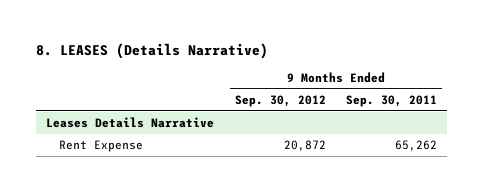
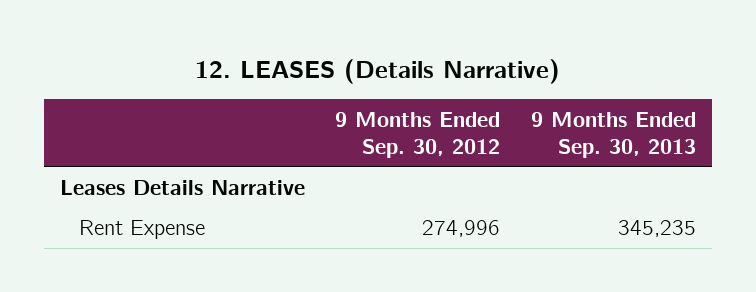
- 8. LEASES (Details Narrative)
+ 12. LEASES (Details Narrative)
- | 9 Months Ended Sep. 30, 2012 | 9 Months Ended Sep. 30, 2011
+ | 9 Months Ended Sep. 30, 2012 | 9 Months Ended Sep. 30, 2013
- Rent Expense | 20,872 | 65,262
+ Rent Expense | 274,996 | 345,235

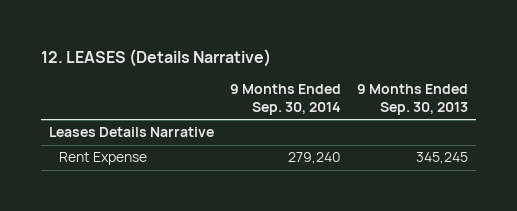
- | 9 Months Ended Sep. 30, 2012 | 9 Months Ended Sep. 30, 2013
+ | 9 Months Ended Sep. 30, 2014 | 9 Months Ended Sep. 30, 2013
- Rent Expense | 274,996 | 345,235
+ Rent Expense | 279,240 | 345,245

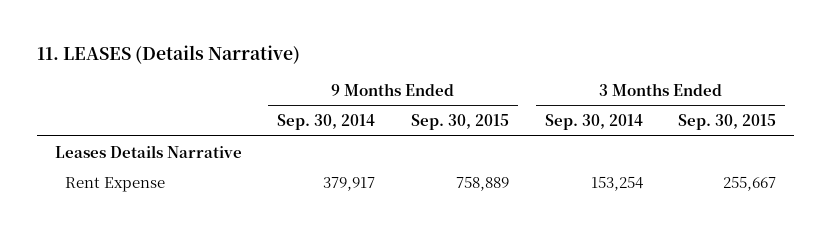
- 12. LEASES (Details Narrative)
+ 11. LEASES (Details Narrative)
- | 9 Months Ended Sep. 30, 2014 | 9 Months Ended Sep. 30, 2013
+ | 9 Months Ended Sep. 30, 2014 | 9 Months Ended Sep. 30, 2015 | 3 Months Ended Sep. 30, 2014 | 3 Months Ended Sep. 30, 2015
- Rent Expense | 279,240 | 345,245
+ Rent Expense | 379,917 | 758,889 | 153,254 | 255,667

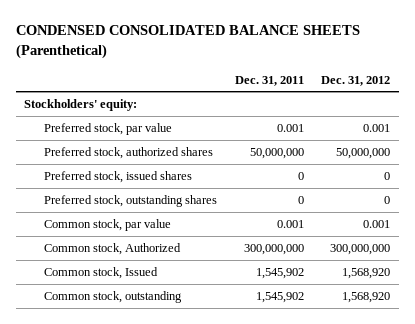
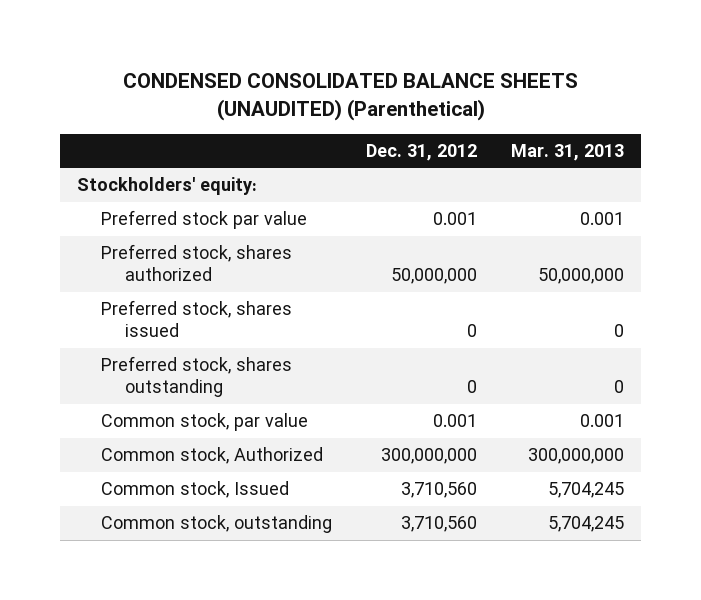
- CONDENSED CONSOLIDATED BALANCE SHEETS (Parenthetical)
+ CONDENSED CONSOLIDATED BALANCE SHEETS (UNAUDITED) (Parenthetical)
- | Dec. 31, 2011 | Dec. 31, 2012
+ | Dec. 31, 2012 | Mar. 31, 2013
- Preferred stock, par value | 0.001 | 0.001
- Preferred stock, authorized shares | 50,000,000 | 50,000,000
- Preferred stock, issued shares | 0 | 0
- Preferred stock, outstanding shares | 0 | 0
+ Preferred stock par value | 0.001 | 0.001
+ Preferred stock, shares authorized | 50,000,000 | 50,000,000
+ Preferred stock, shares issued | 0 | 0
+ Preferred stock, shares outstanding | 0 | 0
- Common stock, Issued | 1,545,902 | 1,568,920
- Common stock, outstanding | 1,545,902 | 1,568,920
+ Common stock, Issued | 3,710,560 | 5,704,245
+ Common stock, outstanding | 3,710,560 | 5,704,245

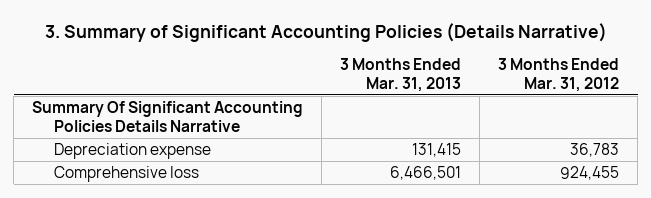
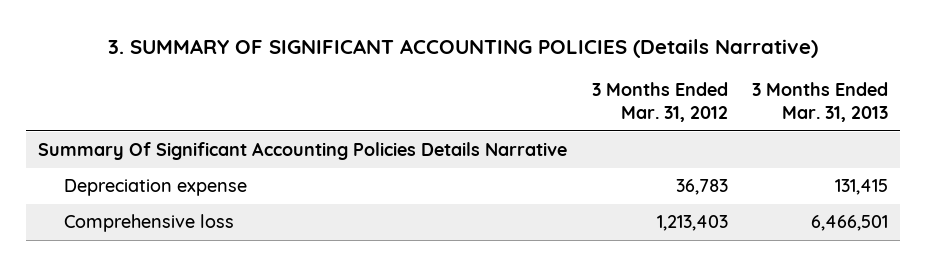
- 3. Summary of Significant Accounting Policies (Details Narrative)
+ 3. SUMMARY OF SIGNIFICANT ACCOUNTING POLICIES (Details Narrative)
- | 3 Months Ended Mar. 31, 2013 | 3 Months Ended Mar. 31, 2012
+ | 3 Months Ended Mar. 31, 2012 | 3 Months Ended Mar. 31, 2013
- Comprehensive loss | 6,466,501 | 924,455
+ Comprehensive loss | 1,213,403 | 6,466,501

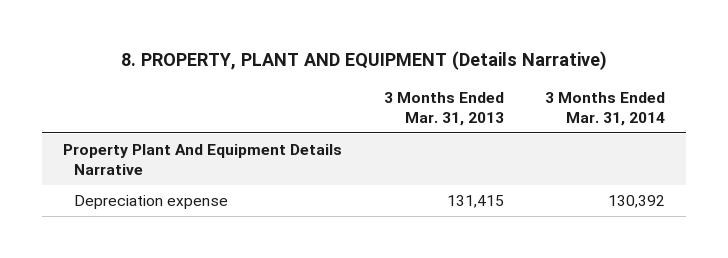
- 3. SUMMARY OF SIGNIFICANT ACCOUNTING POLICIES (Details Narrative)
+ 8. PROPERTY, PLANT AND EQUIPMENT (Details Narrative)
- | 3 Months Ended Mar. 31, 2012 | 3 Months Ended Mar. 31, 2013
+ | 3 Months Ended Mar. 31, 2013 | 3 Months Ended Mar. 31, 2014
- Summary Of Significant Accounting Policies Details Narrative
+ Property Plant And Equipment Details Narrative
- Comprehensive loss | 1,213,403 | 6,466,501

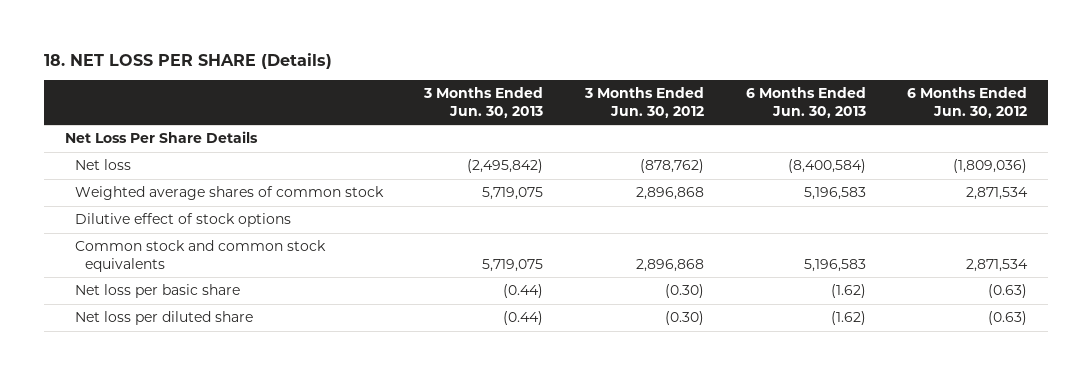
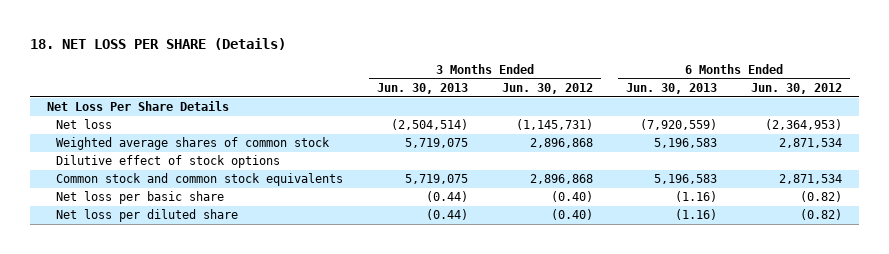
- Net loss | (2,495,842) | (878,762) | (8,400,584) | (1,809,036)
+ Net loss | (2,504,514) | (1,145,731) | (7,920,559) | (2,364,953)
- Net loss per basic share | (0.44) | (0.30) | (1.62) | (0.63)
- Net loss per diluted share | (0.44) | (0.30) | (1.62) | (0.63)
+ Net loss per basic share | (0.44) | (0.40) | (1.16) | (0.82)
+ Net loss per diluted share | (0.44) | (0.40) | (1.16) | (0.82)

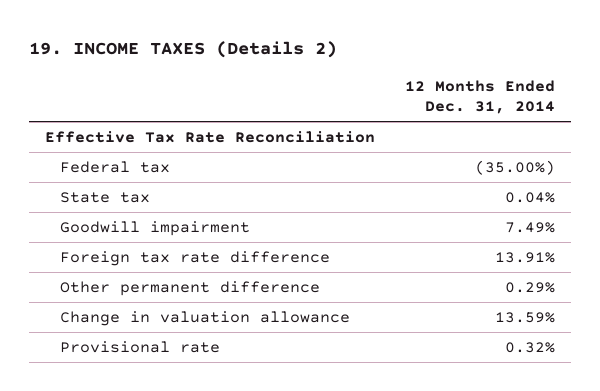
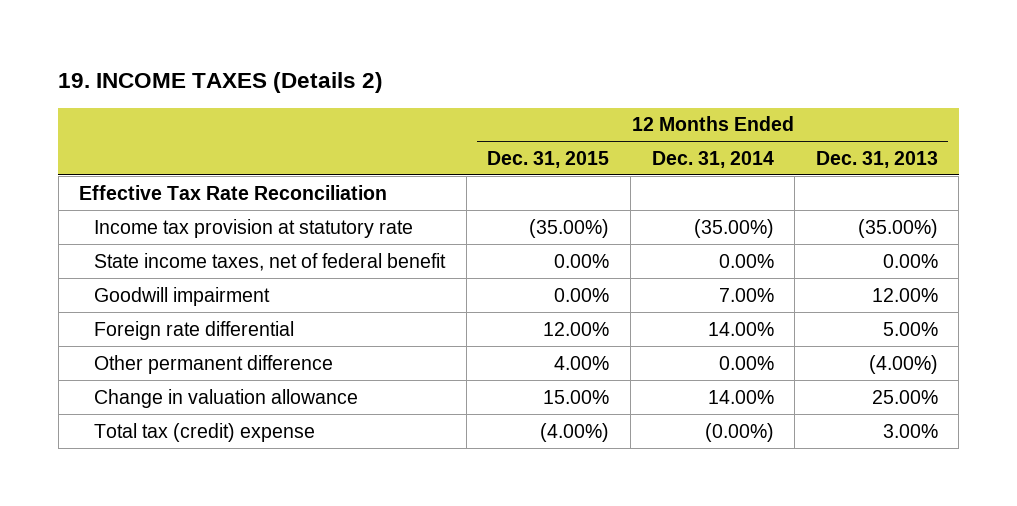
- | 12 Months Ended Dec. 31, 2014
+ | 12 Months Ended Dec. 31, 2015 | 12 Months Ended Dec. 31, 2014 | 12 Months Ended Dec. 31, 2013
- Federal tax | (35.00%)
- State tax | 0.04%
- Goodwill impairment | 7.49%
- Foreign tax rate difference | 13.91%
- Other permanent difference | 0.29%
- Change in valuation allowance | 13.59%
- Provisional rate | 0.32%
+ Income tax provision at statutory rate | (35.00%) | (35.00%) | (35.00%)
+ State income taxes, net of federal benefit | 0.00% | 0.00% | 0.00%
+ Goodwill impairment | 0.00% | 7.00% | 12.00%
+ Foreign rate differential | 12.00% | 14.00% | 5.00%
+ Other permanent difference | 4.00% | 0.00% | (4.00%)
+ Change in valuation allowance | 15.00% | 14.00% | 25.00%
+ Total tax (credit) expense | (4.00%) | (0.00%) | 3.00%

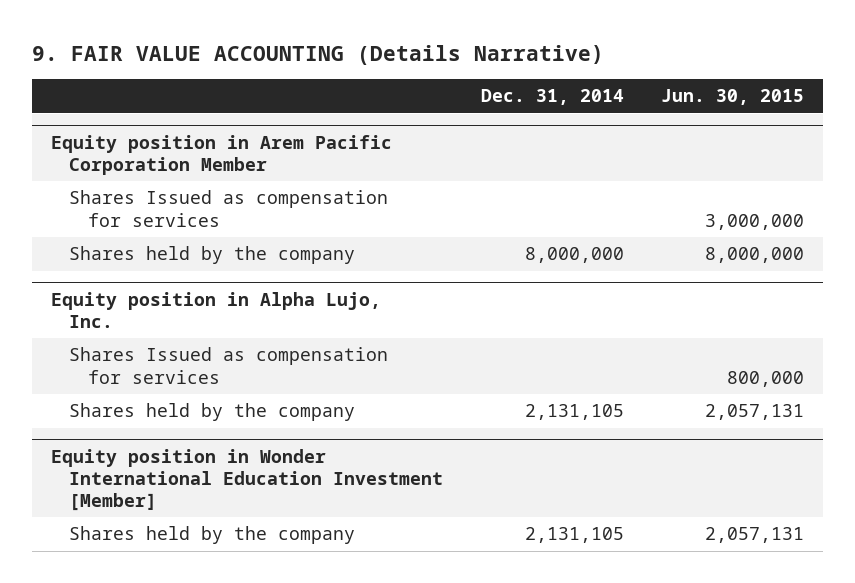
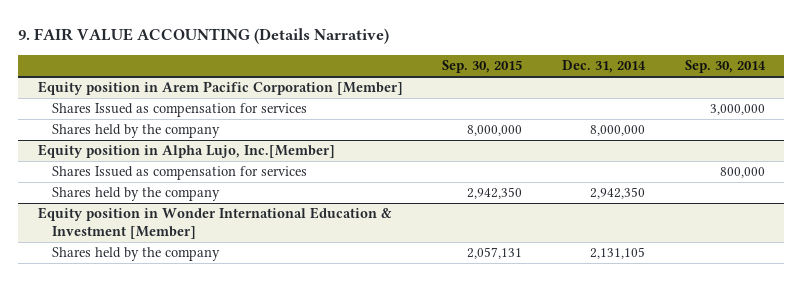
- | Dec. 31, 2014 | Jun. 30, 2015
+ | Sep. 30, 2015 | Dec. 31, 2014 | Sep. 30, 2014
- Equity position in Arem Pacific Corporation Member
+ Equity position in Arem Pacific Corporation [Member]
- Equity position in Alpha Lujo, Inc.
+ Equity position in Alpha Lujo, Inc.[Member]
- Shares held by the company | 2,131,105 | 2,057,131
- Equity position in Wonder International Education Investment [Member]
+ Shares held by the company | 2,942,350 | 2,942,350 |
+ Equity position in Wonder International Education & Investment [Member]

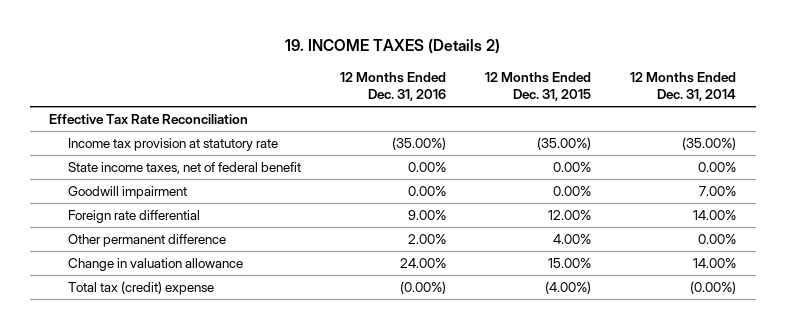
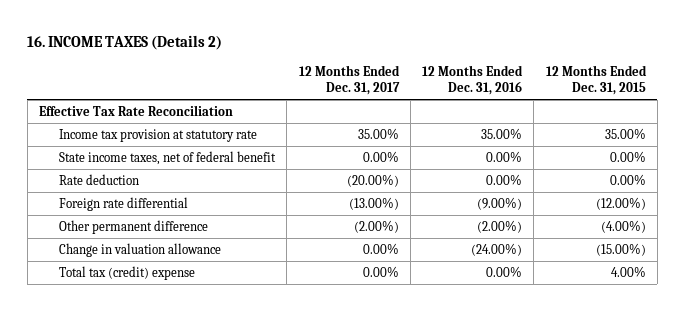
- 19. INCOME TAXES (Details 2)
+ 16. INCOME TAXES (Details 2)
- | 12 Months Ended Dec. 31, 2016 | 12 Months Ended Dec. 31, 2015 | 12 Months Ended Dec. 31, 2014
+ | 12 Months Ended Dec. 31, 2017 | 12 Months Ended Dec. 31, 2016 | 12 Months Ended Dec. 31, 2015
- Income tax provision at statutory rate | (35.00%) | (35.00%) | (35.00%)
+ Income tax provision at statutory rate | 35.00% | 35.00% | 35.00%
- Goodwill impairment | 0.00% | 0.00% | 7.00%
- Foreign rate differential | 9.00% | 12.00% | 14.00%
- Other permanent difference | 2.00% | 4.00% | 0.00%
- Change in valuation allowance | 24.00% | 15.00% | 14.00%
- Total tax (credit) expense | (0.00%) | (4.00%) | (0.00%)
+ Rate deduction | (20.00%) | 0.00% | 0.00%
+ Foreign rate differential | (13.00%) | (9.00%) | (12.00%)
+ Other permanent difference | (2.00%) | (2.00%) | (4.00%)
+ Change in valuation allowance | 0.00% | (24.00%) | (15.00%)
+ Total tax (credit) expense | 0.00% | 0.00% | 4.00%

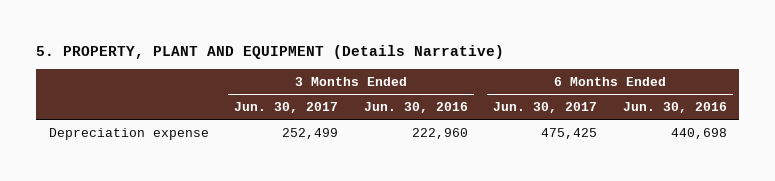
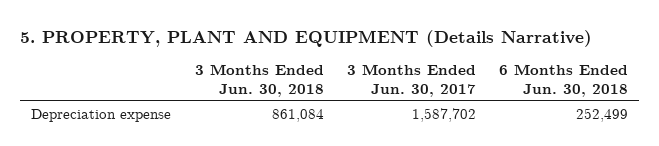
- | 3 Months Ended Jun. 30, 2017 | 3 Months Ended Jun. 30, 2016 | 6 Months Ended Jun. 30, 2017 | 6 Months Ended Jun. 30, 2016
+ | 3 Months Ended Jun. 30, 2018 | 3 Months Ended Jun. 30, 2017 | 6 Months Ended Jun. 30, 2018
- Depreciation expense | 252,499 | 222,960 | 475,425 | 440,698
+ Depreciation expense | 861,084 | 1,587,702 | 252,499

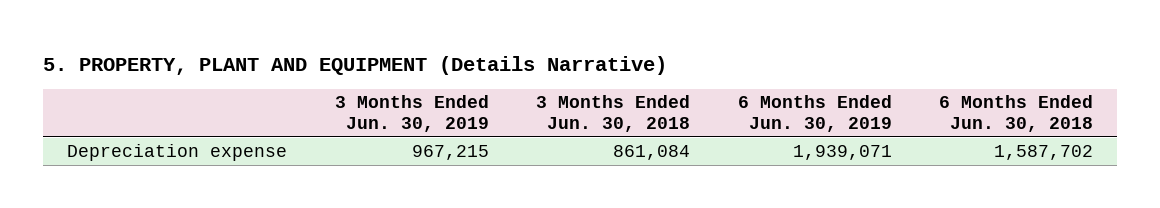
- | 3 Months Ended Jun. 30, 2018 | 3 Months Ended Jun. 30, 2017 | 6 Months Ended Jun. 30, 2018
+ | 3 Months Ended Jun. 30, 2019 | 3 Months Ended Jun. 30, 2018 | 6 Months Ended Jun. 30, 2019 | 6 Months Ended Jun. 30, 2018
- Depreciation expense | 861,084 | 1,587,702 | 252,499
+ Depreciation expense | 967,215 | 861,084 | 1,939,071 | 1,587,702

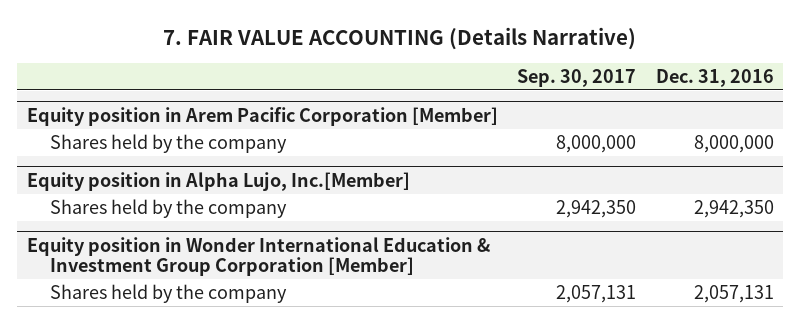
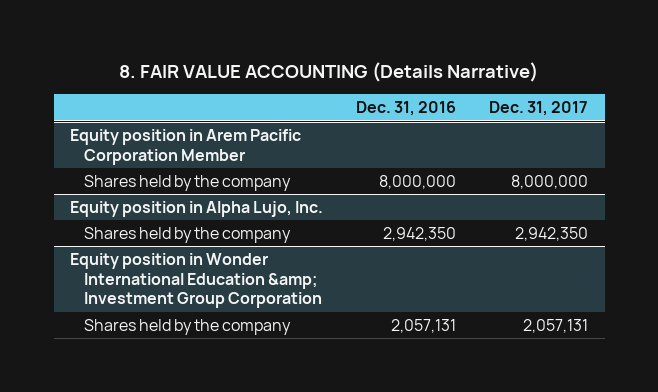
- 7. FAIR VALUE ACCOUNTING (Details Narrative)
+ 8. FAIR VALUE ACCOUNTING (Details Narrative)
- | Sep. 30, 2017 | Dec. 31, 2016
+ | Dec. 31, 2016 | Dec. 31, 2017
- Equity position in Arem Pacific Corporation [Member]
+ Equity position in Arem Pacific Corporation Member
- Equity position in Alpha Lujo, Inc.[Member]
+ Equity position in Alpha Lujo, Inc.
- Equity position in Wonder International Education & Investment Group Corporation [Member]
+ Equity position in Wonder International Education &amp; Investment Group Corporation

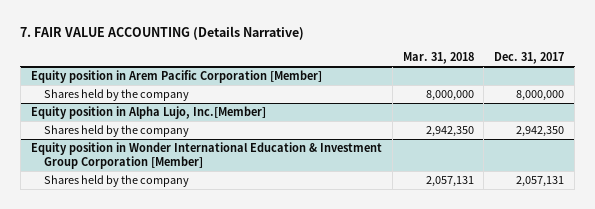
- 8. FAIR VALUE ACCOUNTING (Details Narrative)
+ 7. FAIR VALUE ACCOUNTING (Details Narrative)
- | Dec. 31, 2016 | Dec. 31, 2017
+ | Mar. 31, 2018 | Dec. 31, 2017
- Equity position in Arem Pacific Corporation Member
+ Equity position in Arem Pacific Corporation [Member]
- Equity position in Alpha Lujo, Inc.
+ Equity position in Alpha Lujo, Inc.[Member]
- Equity position in Wonder International Education &amp; Investment Group Corporation
+ Equity position in Wonder International Education & Investment Group Corporation [Member]

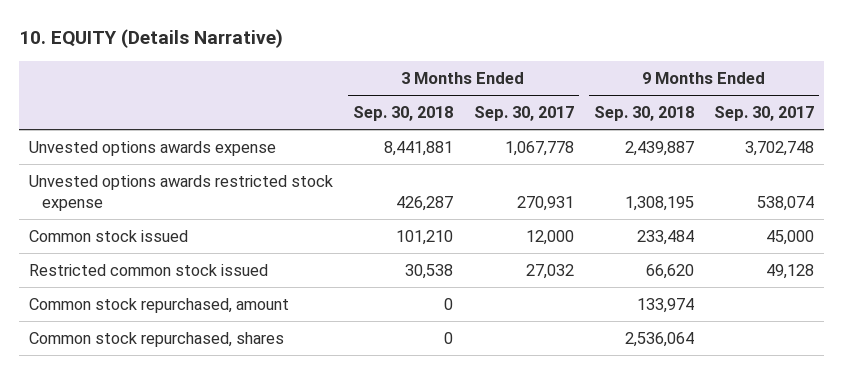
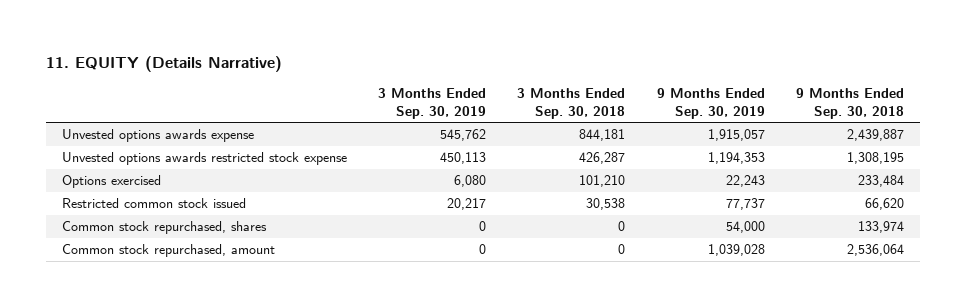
- 10. EQUITY (Details Narrative)
+ 11. EQUITY (Details Narrative)
- | 3 Months Ended Sep. 30, 2018 | 3 Months Ended Sep. 30, 2017 | 9 Months Ended Sep. 30, 2018 | 9 Months Ended Sep. 30, 2017
+ | 3 Months Ended Sep. 30, 2019 | 3 Months Ended Sep. 30, 2018 | 9 Months Ended Sep. 30, 2019 | 9 Months Ended Sep. 30, 2018
- Unvested options awards expense | 8,441,881 | 1,067,778 | 2,439,887 | 3,702,748
+ Unvested options awards expense | 545,762 | 844,181 | 1,915,057 | 2,439,887
- Common stock issued | 101,210 | 12,000 | 233,484 | 45,000
+ Options exercised | 6,080 | 101,210 | 22,243 | 233,484
- Common stock repurchased, amount | 0 | | 133,974 |
- Common stock repurchased, shares | 0 | | 2,536,064 |
+ Common stock repurchased, shares | 0 | 0 | 54,000 | 133,974
+ Common stock repurchased, amount | 0 | 0 | 1,039,028 | 2,536,064

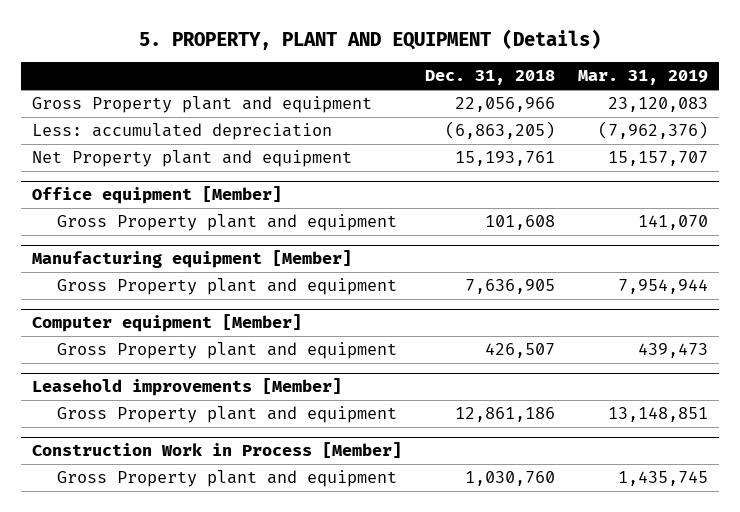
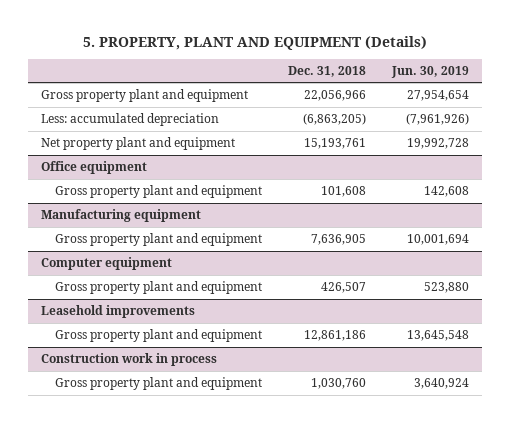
- | Dec. 31, 2018 | Mar. 31, 2019
+ | Dec. 31, 2018 | Jun. 30, 2019
- Gross Property plant and equipment | 22,056,966 | 23,120,083
+ Gross property plant and equipment | 22,056,966 | 27,954,654
- Net Property plant and equipment | 15,193,761 | 15,157,707
- Office equipment [Member]
- Gross Property plant and equipment | 101,608 | 141,070
- Manufacturing equipment [Member]
- Gross Property plant and equipment | 7,636,905 | 7,954,944
- Computer equipment [Member]
- Gross Property plant and equipment | 426,507 | 439,473
- Leasehold improvements [Member]
- Gross Property plant and equipment | 12,861,186 | 13,148,851
- Construction Work in Process [Member]
- Gross Property plant and equipment | 1,030,760 | 1,435,745
+ Net property plant and equipment | 15,193,761 | 19,992,728
+ Office equipment
+ Gross property plant and equipment | 101,608 | 142,608
+ Manufacturing equipment
+ Gross property plant and equipment | 7,636,905 | 10,001,694
+ Computer equipment
+ Gross property plant and equipment | 426,507 | 523,880
+ Leasehold improvements
+ Gross property plant and equipment | 12,861,186 | 13,645,548
+ Construction work in process
+ Gross property plant and equipment | 1,030,760 | 3,640,924

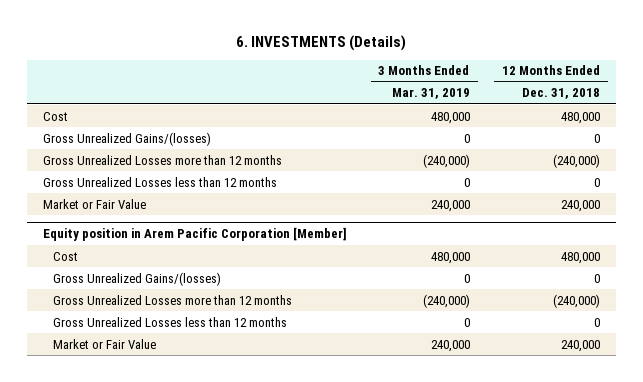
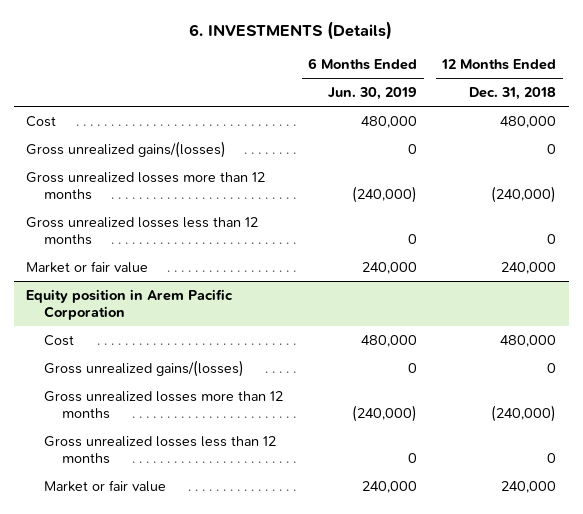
- | 3 Months Ended Mar. 31, 2019 | 12 Months Ended Dec. 31, 2018
+ | 6 Months Ended Jun. 30, 2019 | 12 Months Ended Dec. 31, 2018
- Gross Unrealized Gains/(losses) | 0 | 0
- Gross Unrealized Losses more than 12 months | (240,000) | (240,000)
- Gross Unrealized Losses less than 12 months | 0 | 0
- Market or Fair Value | 240,000 | 240,000
- Equity position in Arem Pacific Corporation [Member]
+ Gross unrealized gains/(losses) | 0 | 0
+ Gross unrealized losses more than 12 months | (240,000) | (240,000)
+ Gross unrealized losses less than 12 months | 0 | 0
+ Market or fair value | 240,000 | 240,000
+ Equity position in Arem Pacific Corporation
- Gross Unrealized Gains/(losses) | 0 | 0
- Gross Unrealized Losses more than 12 months | (240,000) | (240,000)
- Gross Unrealized Losses less than 12 months | 0 | 0
- Market or Fair Value | 240,000 | 240,000
+ Gross unrealized gains/(losses) | 0 | 0
+ Gross unrealized losses more than 12 months | (240,000) | (240,000)
+ Gross unrealized losses less than 12 months | 0 | 0
+ Market or fair value | 240,000 | 240,000

